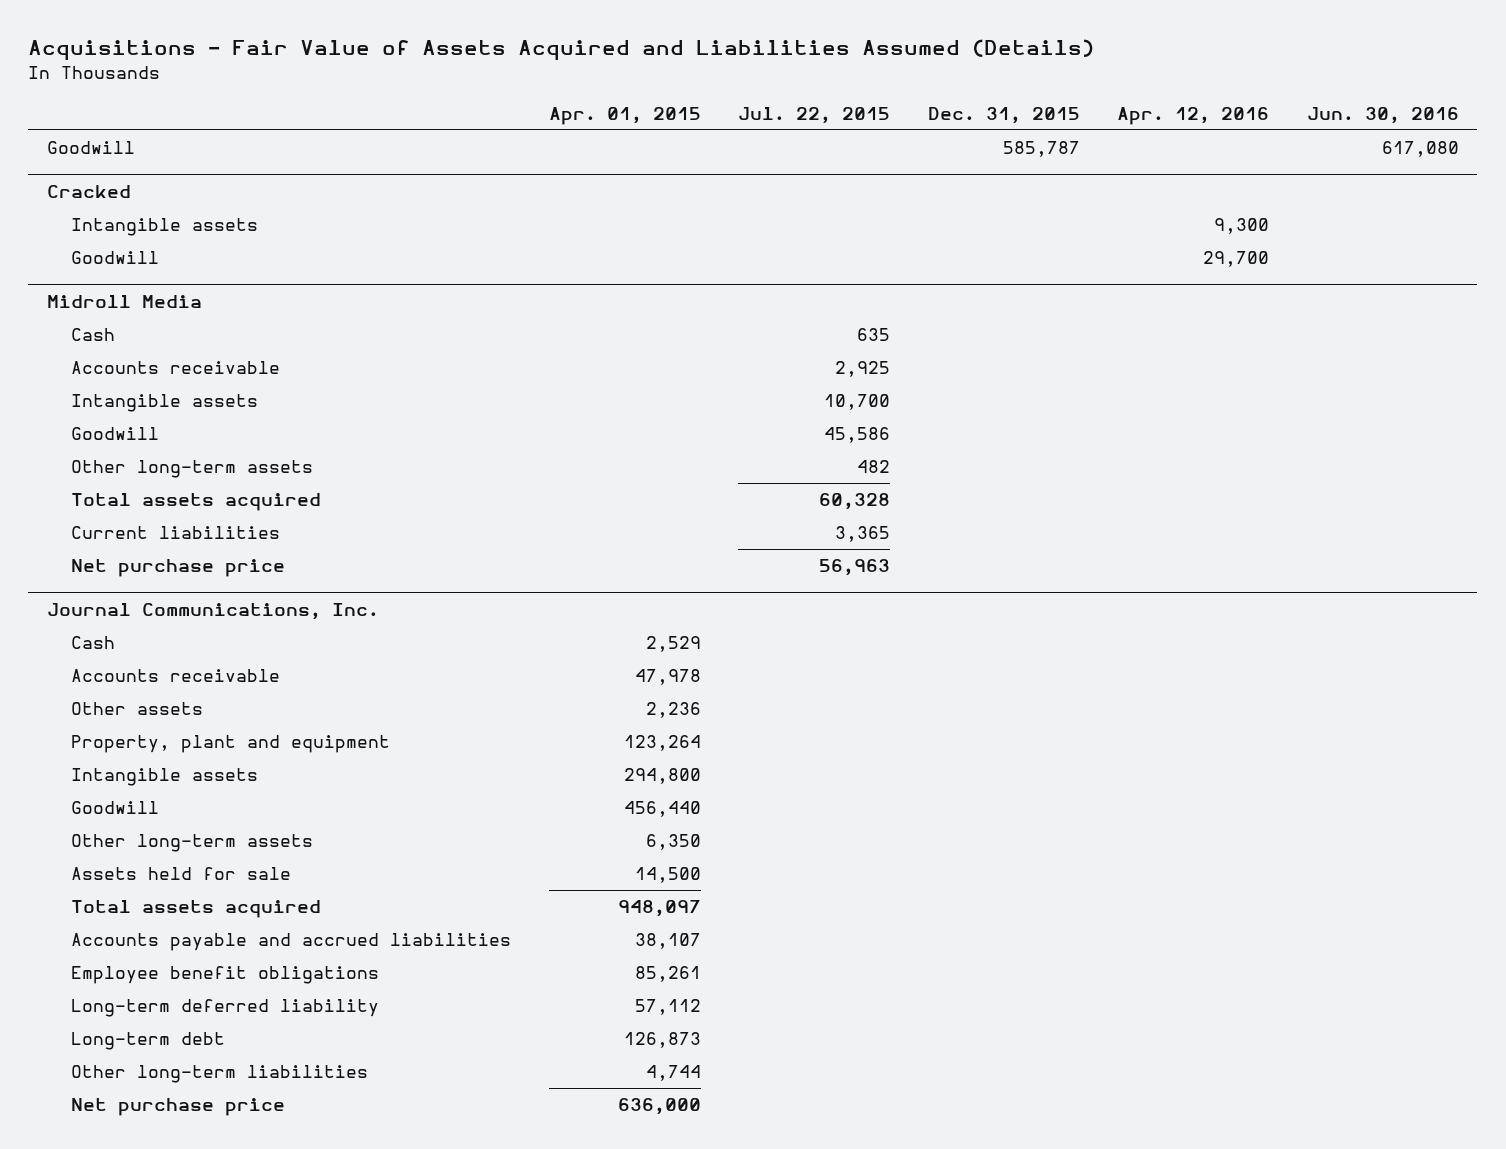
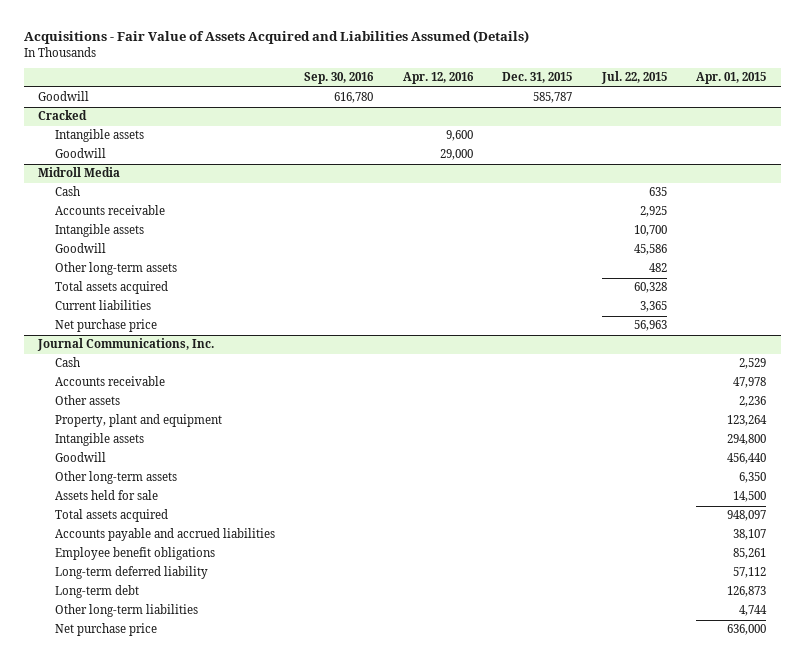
- | Apr. 01, 2015 | Jul. 22, 2015 | Dec. 31, 2015 | Apr. 12, 2016 | Jun. 30, 2016
+ | Sep. 30, 2016 | Apr. 12, 2016 | Dec. 31, 2015 | Jul. 22, 2015 | Apr. 01, 2015
@ Cracked
- Intangible assets | | | | 9,300 |
- Goodwill | | | | 29,700 |
+ Intangible assets | | 9,600 | | |
+ Goodwill | | 29,000 | | |

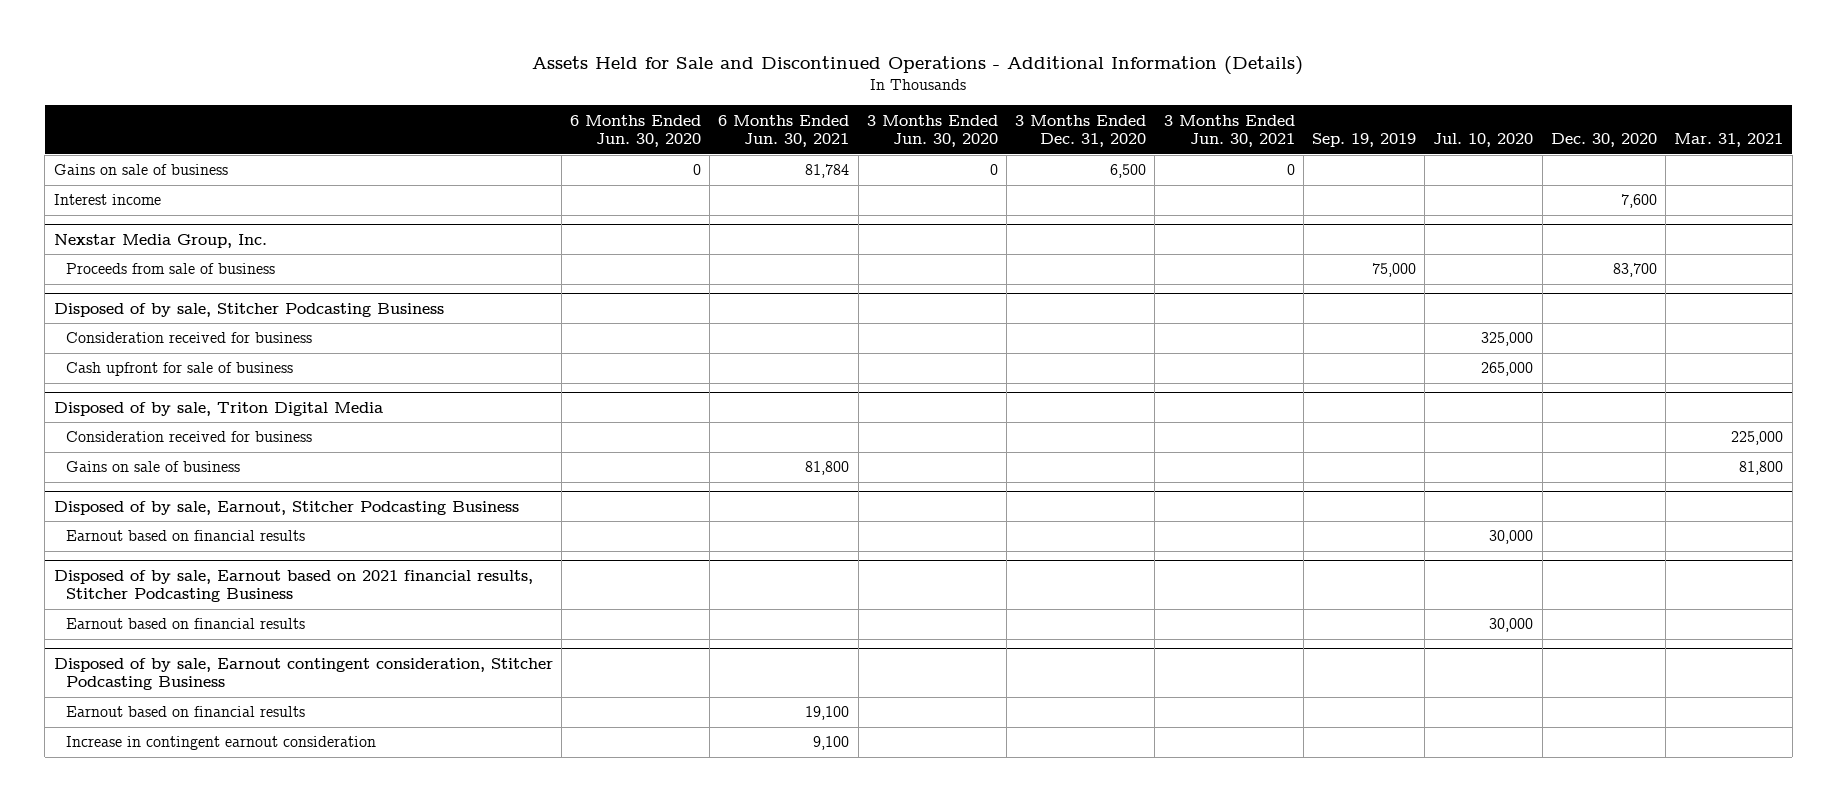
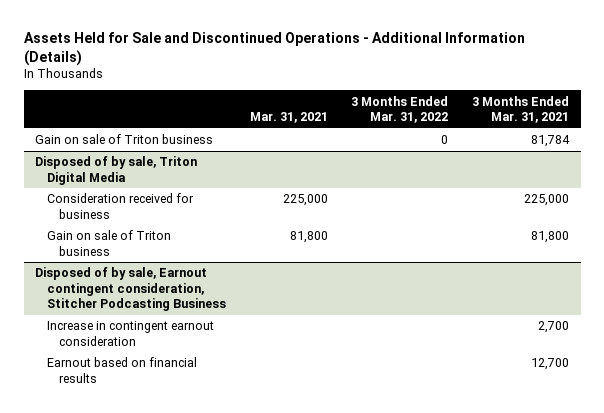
- | 6 Months Ended Jun. 30, 2020 | 6 Months Ended Jun. 30, 2021 | 3 Months Ended Jun. 30, 2020 | 3 Months Ended Dec. 31, 2020 | 3 Months Ended Jun. 30, 2021 | Sep. 19, 2019 | Jul. 10, 2020 | Dec. 30, 2020 | Mar. 31, 2021
+ | Mar. 31, 2021 | 3 Months Ended Mar. 31, 2022 | 3 Months Ended Mar. 31, 2021
- Gains on sale of business | 0 | 81,784 | 0 | 6,500 | 0 | | | |
- Interest income | | | | | | | | 7,600 |
- Nexstar Media Group, Inc.
- Proceeds from sale of business | | | | | | 75,000 | | 83,700 |
- Disposed of by sale, Stitcher Podcasting Business
- Consideration received for business | | | | | | | 325,000 | |
- Cash upfront for sale of business | | | | | | | 265,000 | |
+ Gain on sale of Triton business | | 0 | 81,784
@ Disposed of by sale, Triton Digital Media
- Gains on sale of business | | 81,800 | | | | | | | 81,800
- Disposed of by sale, Earnout, Stitcher Podcasting Business
- Earnout based on financial results | | | | | | | 30,000 | |
- Disposed of by sale, Earnout based on 2021 financial results, Stitcher Podcasting Business
- Earnout based on financial results | | | | | | | 30,000 | |
@ Disposed of by sale, Triton Digital Media
+ Gain on sale of Triton business | 81,800 | | 81,800
@ Disposed of by sale, Earnout contingent consideration, Stitcher Podcasting Business
moved down: Earnout based on financial results | | | 12,700

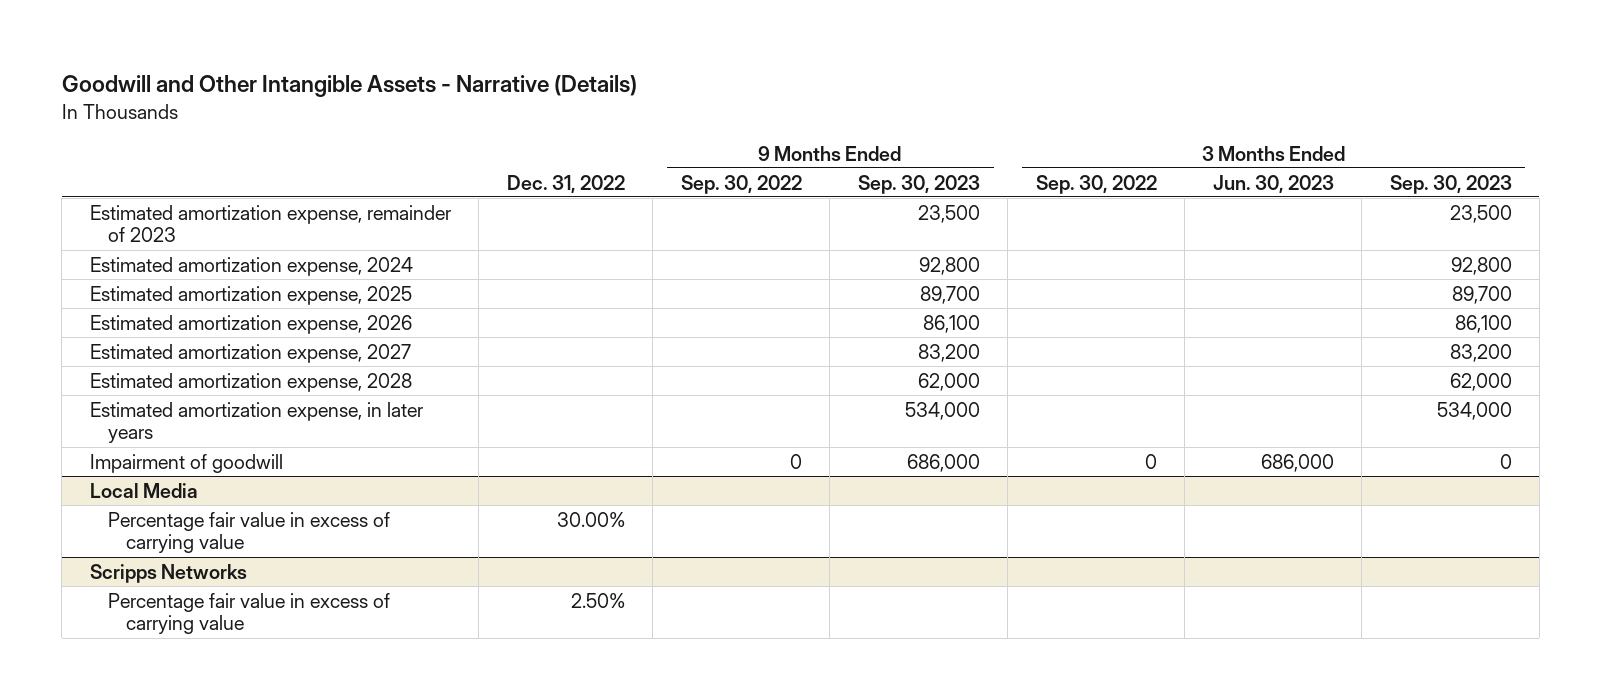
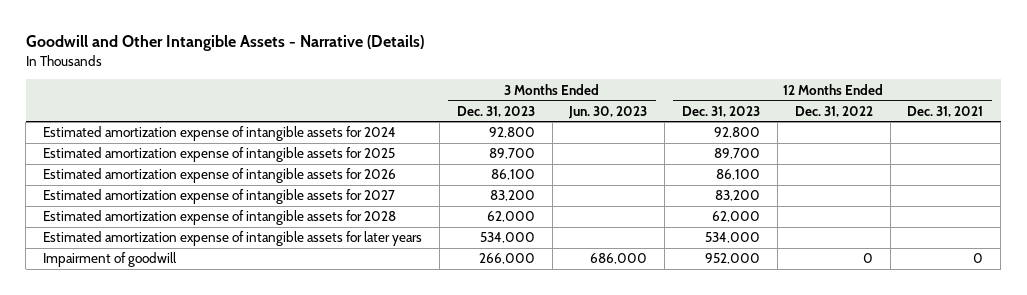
- | Dec. 31, 2022 | 9 Months Ended Sep. 30, 2022 | 9 Months Ended Sep. 30, 2023 | 3 Months Ended Sep. 30, 2022 | 3 Months Ended Jun. 30, 2023 | 3 Months Ended Sep. 30, 2023
+ | 3 Months Ended Dec. 31, 2023 | 3 Months Ended Jun. 30, 2023 | 12 Months Ended Dec. 31, 2023 | 12 Months Ended Dec. 31, 2022 | 12 Months Ended Dec. 31, 2021
- Estimated amortization expense, remainder of 2023 | | | 23,500 | | | 23,500
- Estimated amortization expense, 2024 | | | 92,800 | | | 92,800
- Estimated amortization expense, 2025 | | | 89,700 | | | 89,700
- Estimated amortization expense, 2026 | | | 86,100 | | | 86,100
- Estimated amortization expense, 2027 | | | 83,200 | | | 83,200
- Estimated amortization expense, 2028 | | | 62,000 | | | 62,000
- Estimated amortization expense, in later years | | | 534,000 | | | 534,000
+ Estimated amortization expense of intangible assets for 2024 | 92,800 | | 92,800 | |
+ Estimated amortization expense of intangible assets for 2025 | 89,700 | | 89,700 | |
+ Estimated amortization expense of intangible assets for 2026 | 86,100 | | 86,100 | |
+ Estimated amortization expense of intangible assets for 2027 | 83,200 | | 83,200 | |
+ Estimated amortization expense of intangible assets for 2028 | 62,000 | | 62,000 | |
+ Estimated amortization expense of intangible assets for later years | 534,000 | | 534,000 | |
- Local Media
- Percentage fair value in excess of carrying value | 30.00% | | | | |
- Scripps Networks
- Percentage fair value in excess of carrying value | 2.50% | | | | |

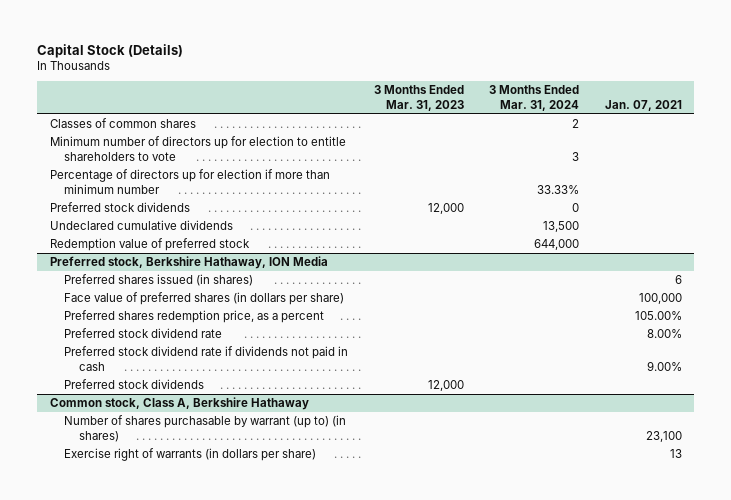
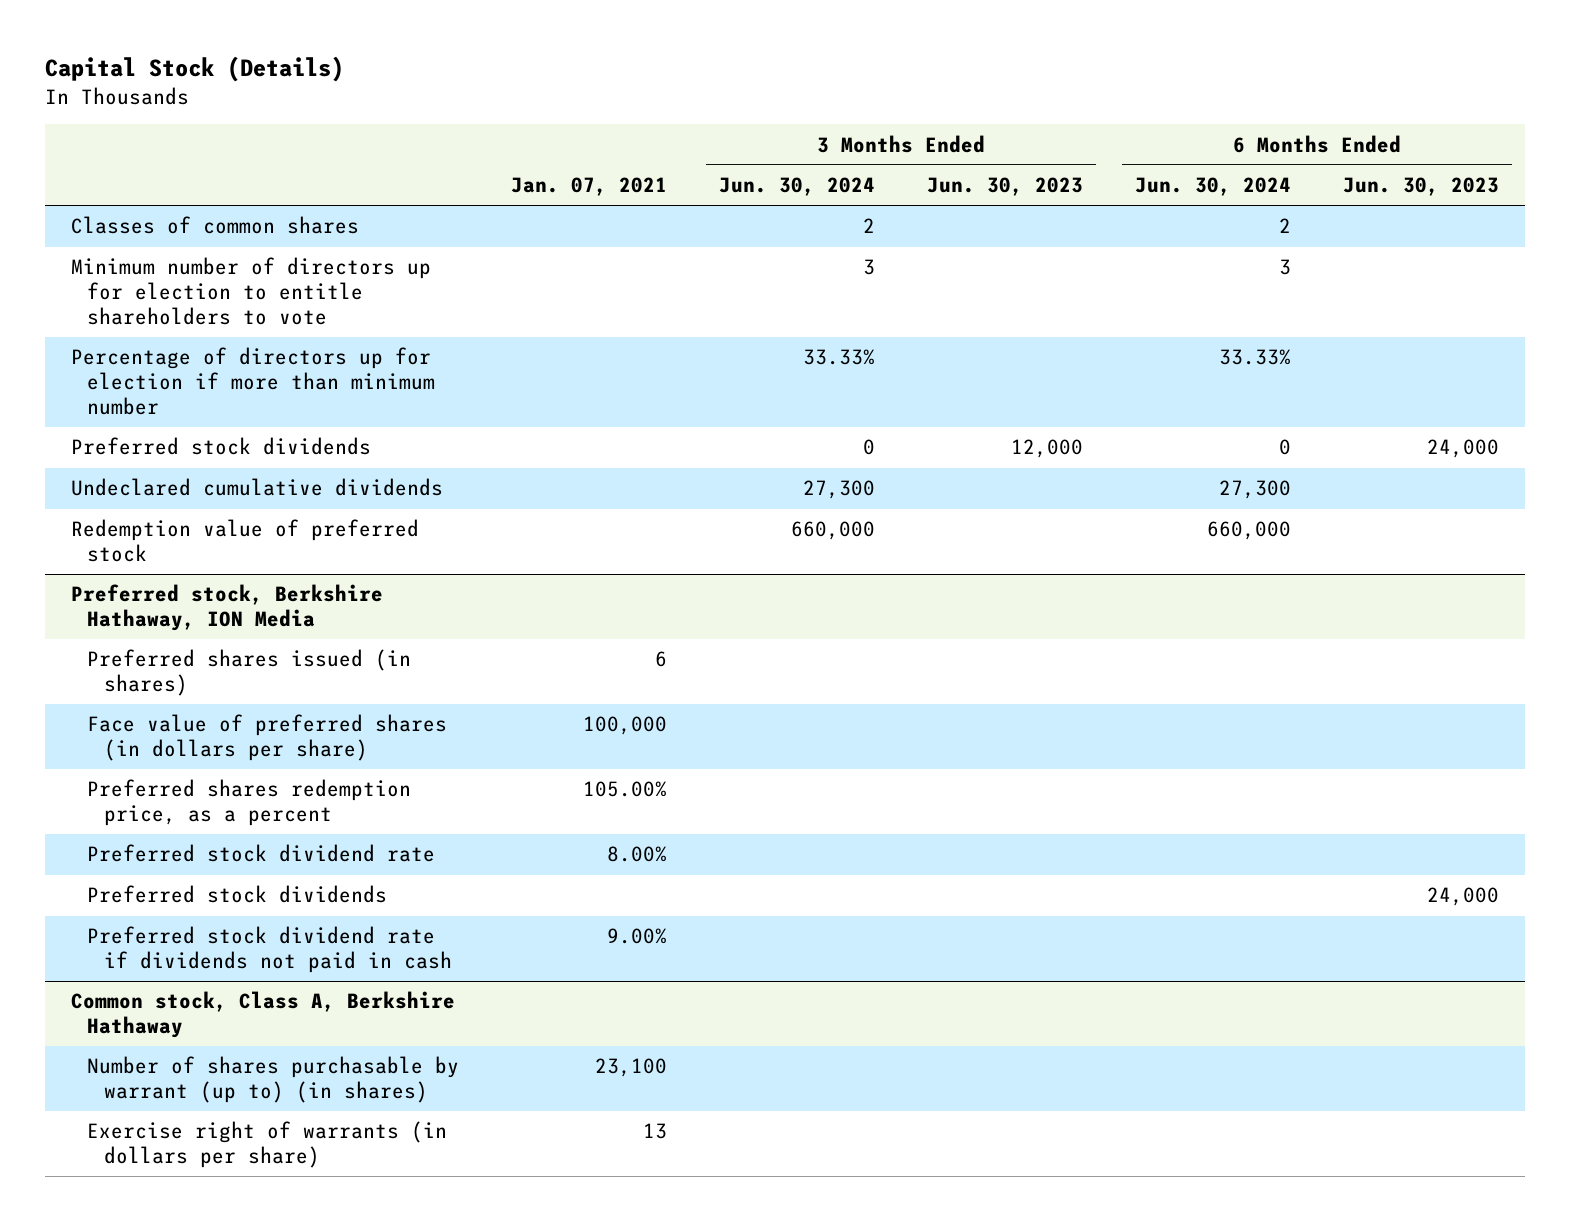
- | 3 Months Ended Mar. 31, 2023 | 3 Months Ended Mar. 31, 2024 | Jan. 07, 2021
+ | Jan. 07, 2021 | 3 Months Ended Jun. 30, 2024 | 3 Months Ended Jun. 30, 2023 | 6 Months Ended Jun. 30, 2024 | 6 Months Ended Jun. 30, 2023
@ Preferred stock, Berkshire Hathaway, ION Media
moved down: Preferred stock dividend rate if dividends not paid in cash | 9.00% | | | |

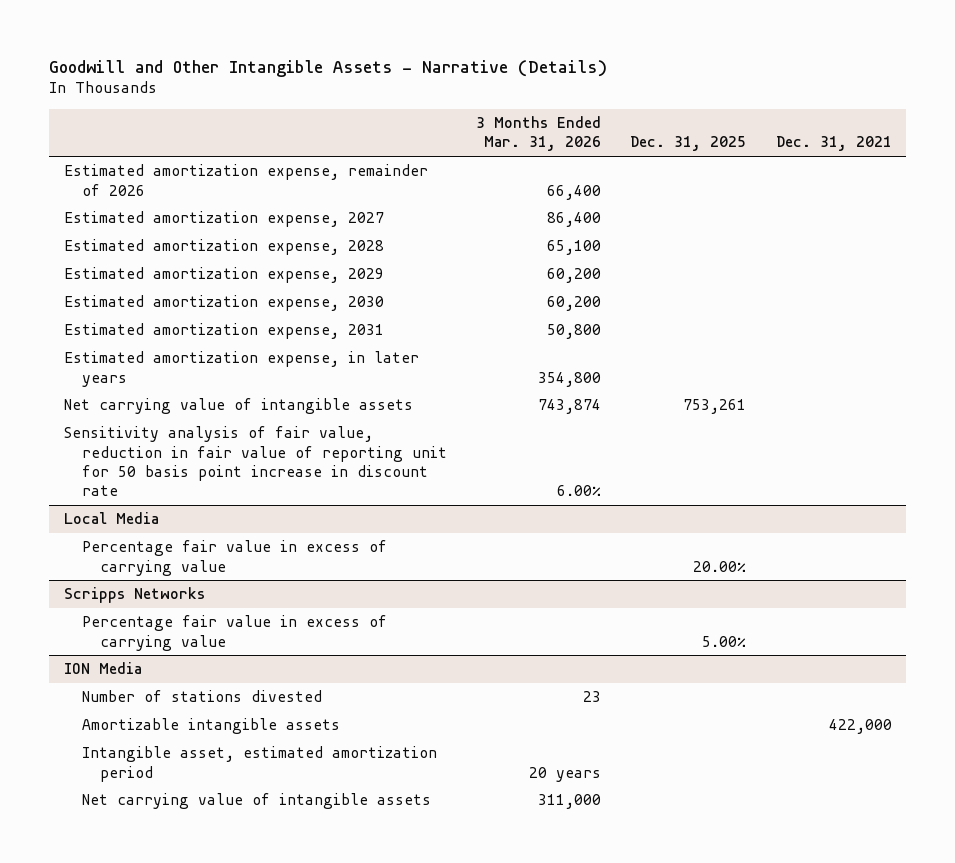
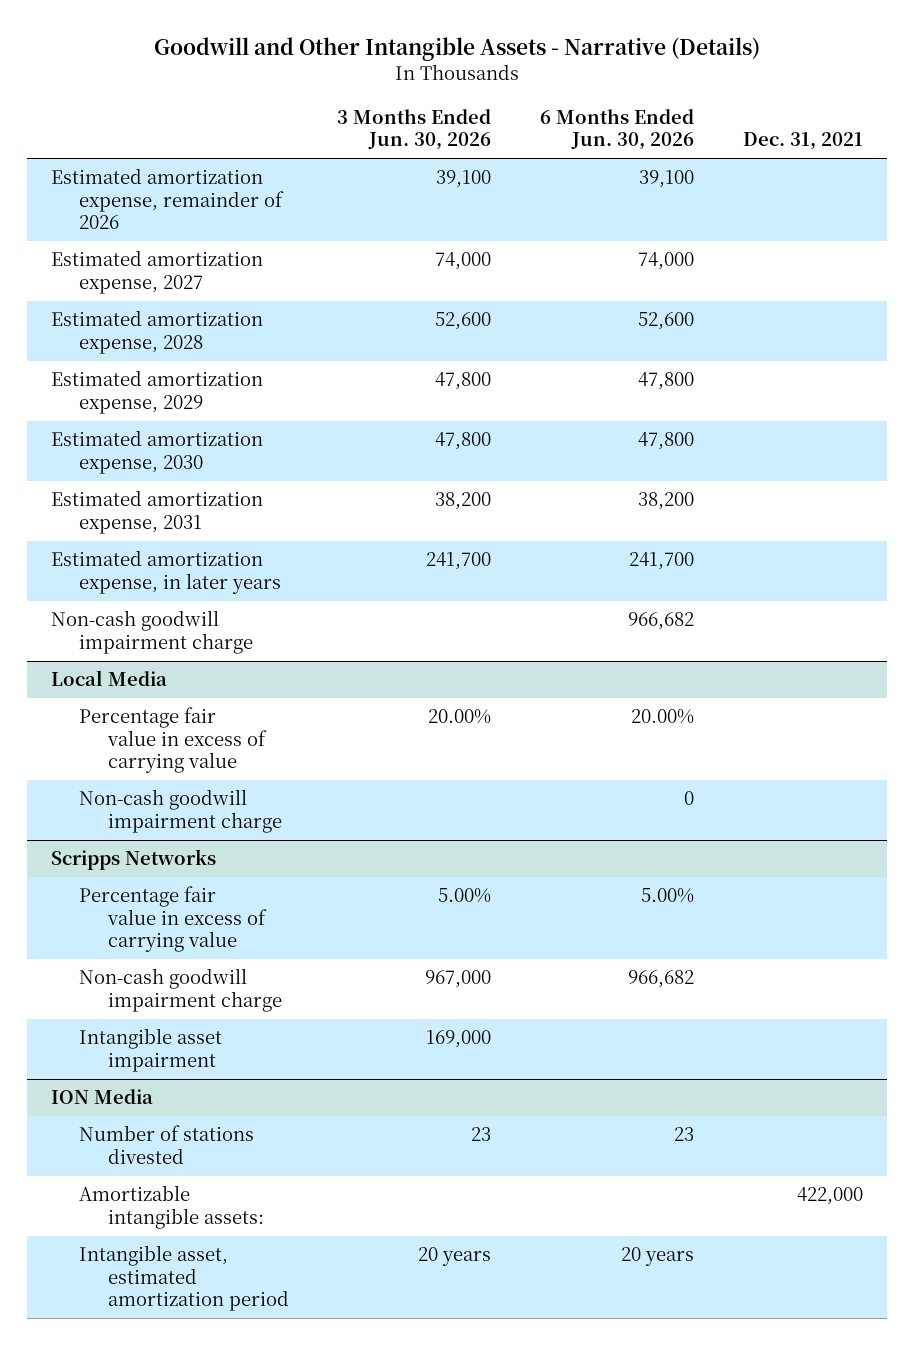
- | 3 Months Ended Mar. 31, 2026 | Dec. 31, 2025 | Dec. 31, 2021
+ | 3 Months Ended Jun. 30, 2026 | 6 Months Ended Jun. 30, 2026 | Dec. 31, 2021
- Net carrying value of intangible assets | 743,874 | 753,261 |
- Sensitivity analysis of fair value, reduction in fair value of reporting unit for 50 basis point increase in discount rate | 6.00% | |
+ Non-cash goodwill impairment charge | | 966,682 |
@ Local Media
+ Non-cash goodwill impairment charge | | 0 |
@ Scripps Networks
+ Non-cash goodwill impairment charge | 967,000 | 966,682 |
+ Intangible asset impairment | 169,000 | |
@ ION Media
- Amortizable intangible assets | | | 422,000
+ Amortizable intangible assets: | | | 422,000
- Net carrying value of intangible assets | 311,000 | |

